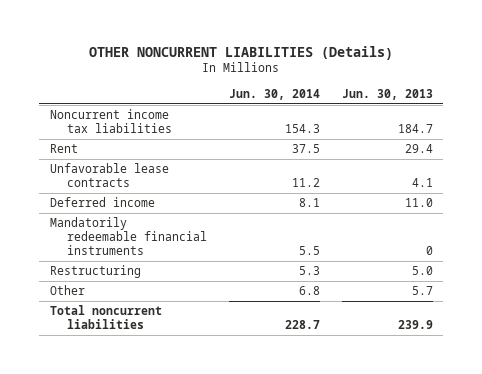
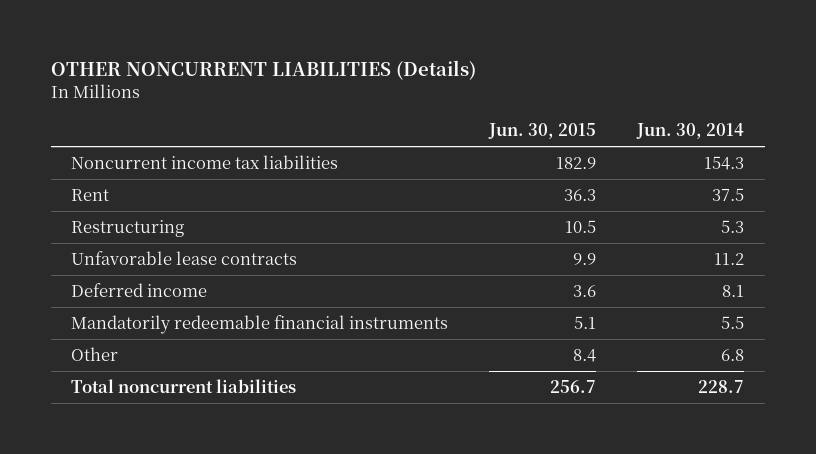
- | Jun. 30, 2014 | Jun. 30, 2013
+ | Jun. 30, 2015 | Jun. 30, 2014
moved up: Restructuring | 10.5 | 5.3

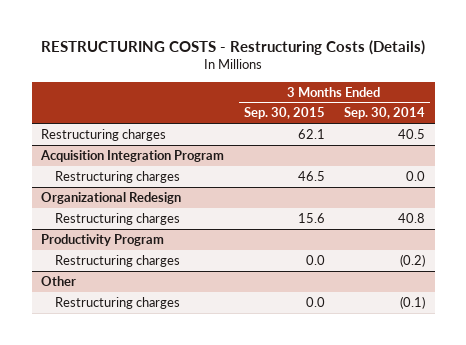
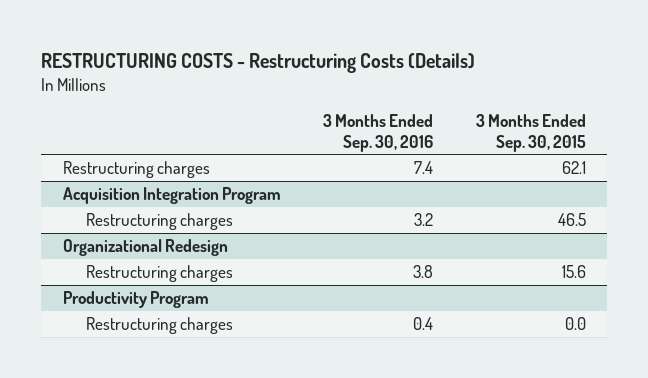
- | 3 Months Ended Sep. 30, 2015 | 3 Months Ended Sep. 30, 2014
+ | 3 Months Ended Sep. 30, 2016 | 3 Months Ended Sep. 30, 2015
- Other
- Restructuring charges | 0.0 | (0.1)

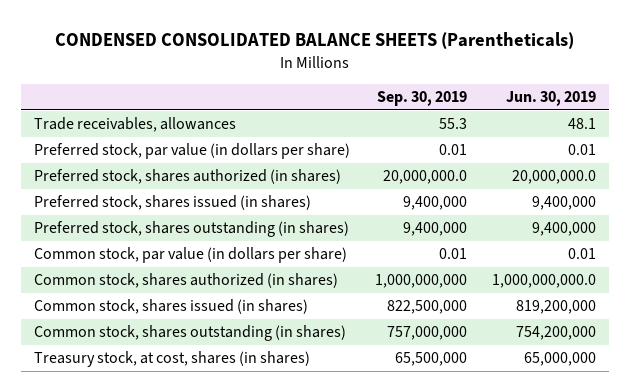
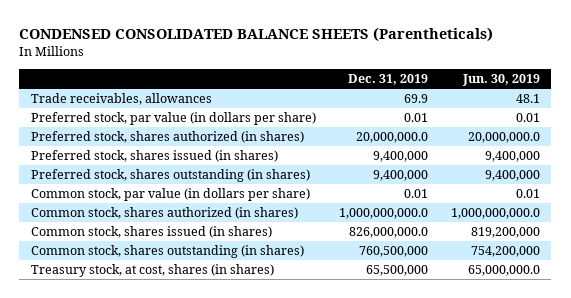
- | Sep. 30, 2019 | Jun. 30, 2019
+ | Dec. 31, 2019 | Jun. 30, 2019
- Treasury stock, at cost, shares (in shares) | 65,500,000 | 65,000,000
+ Treasury stock, at cost, shares (in shares) | 65,500,000 | 65,000,000.0

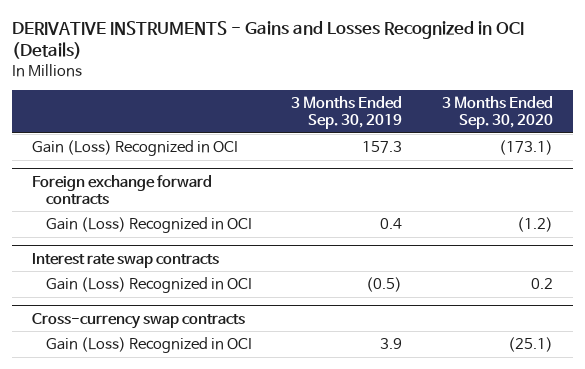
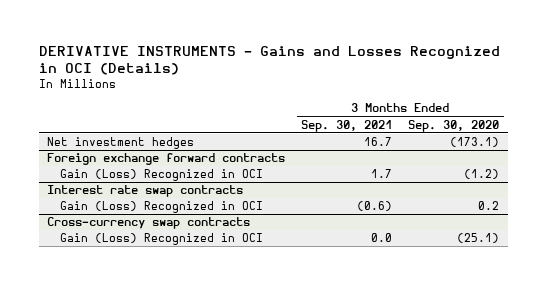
- | 3 Months Ended Sep. 30, 2019 | 3 Months Ended Sep. 30, 2020
+ | 3 Months Ended Sep. 30, 2021 | 3 Months Ended Sep. 30, 2020
- Gain (Loss) Recognized in OCI | 157.3 | (173.1)
+ Net investment hedges | 16.7 | (173.1)

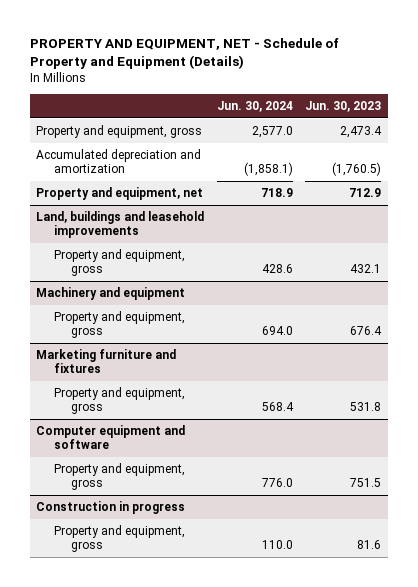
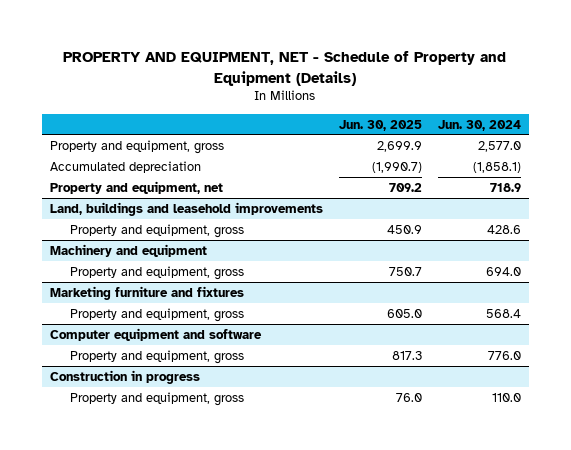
- | Jun. 30, 2024 | Jun. 30, 2023
+ | Jun. 30, 2025 | Jun. 30, 2024
- Accumulated depreciation and amortization | (1,858.1) | (1,760.5)
+ Accumulated depreciation | (1,990.7) | (1,858.1)

